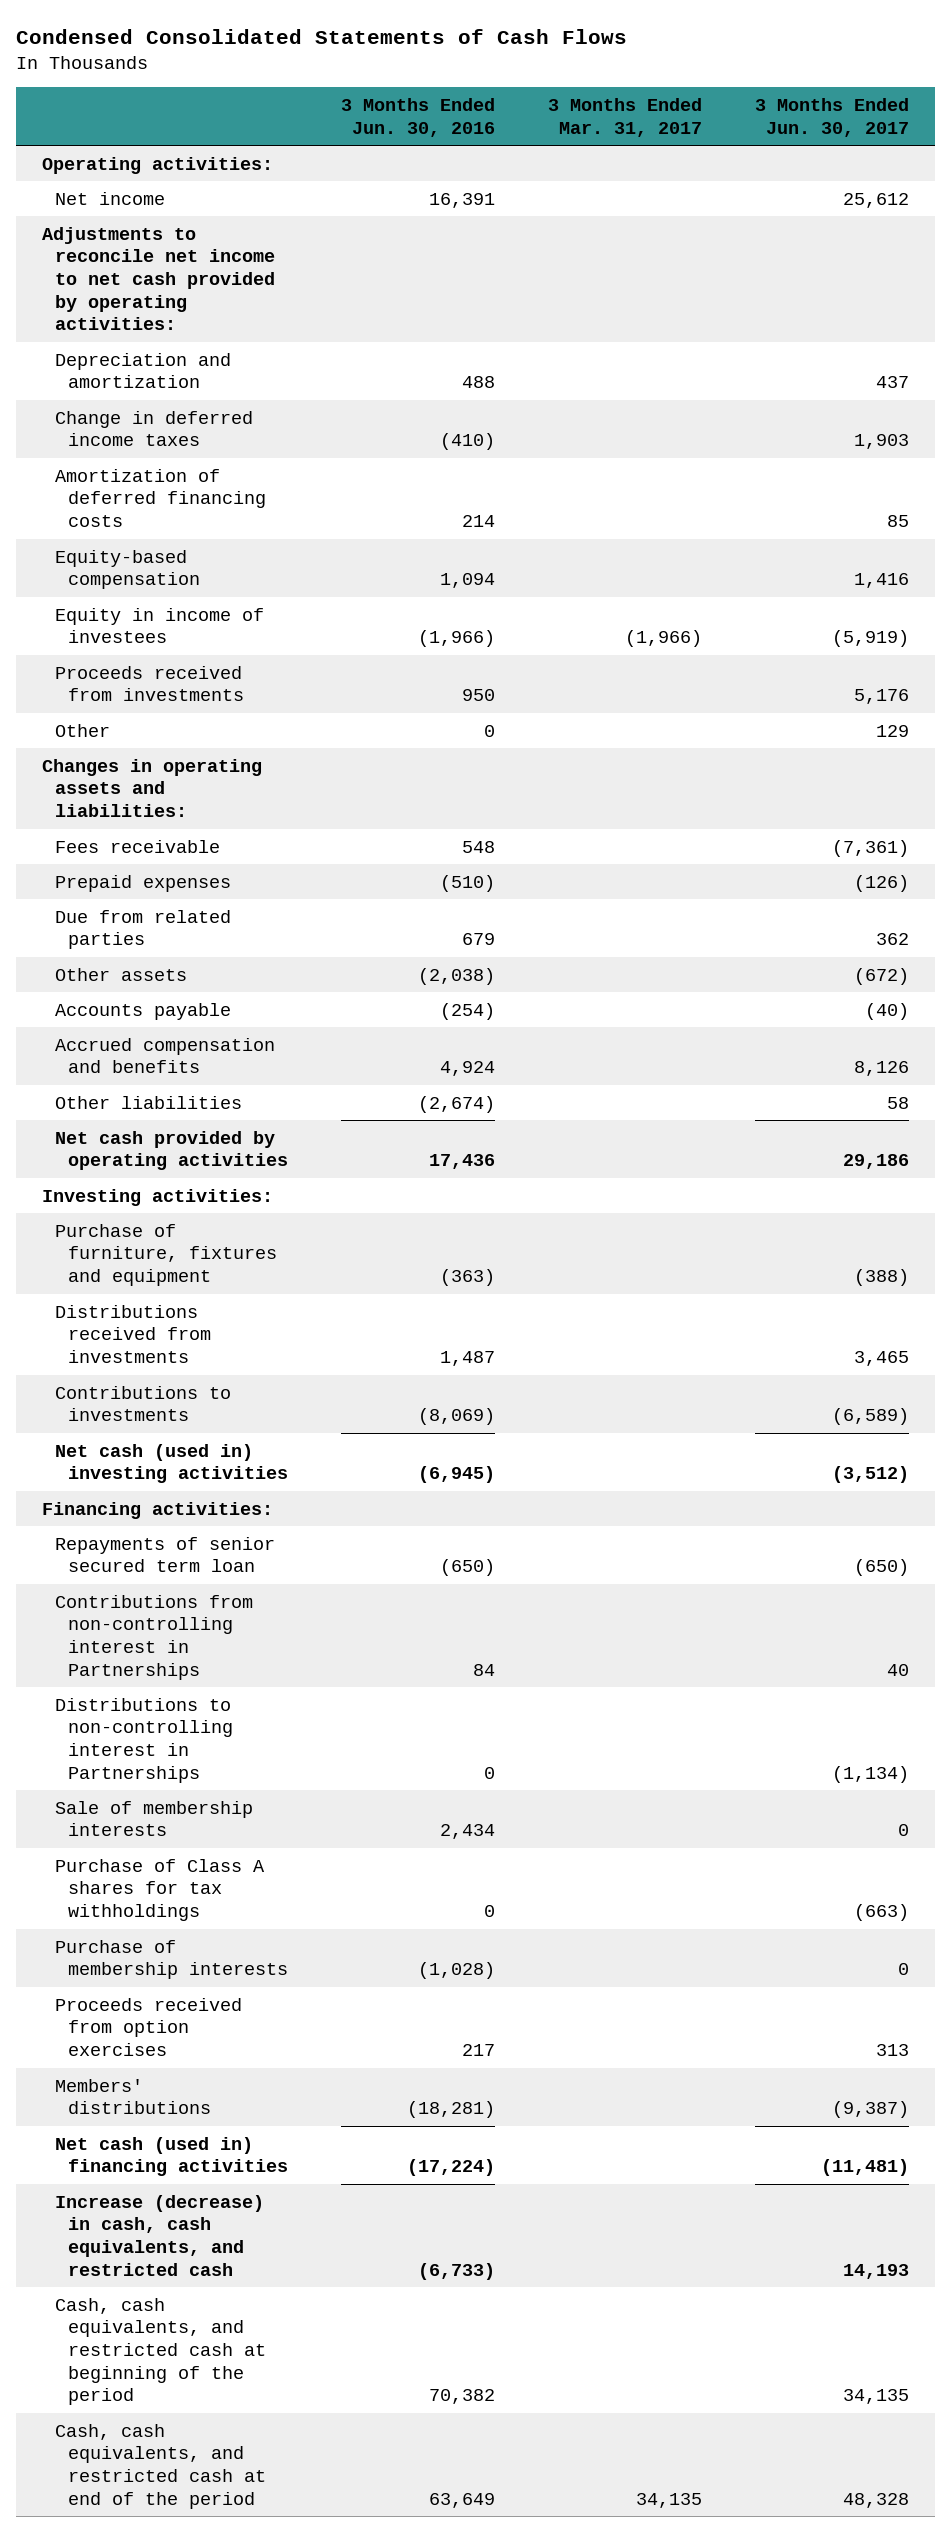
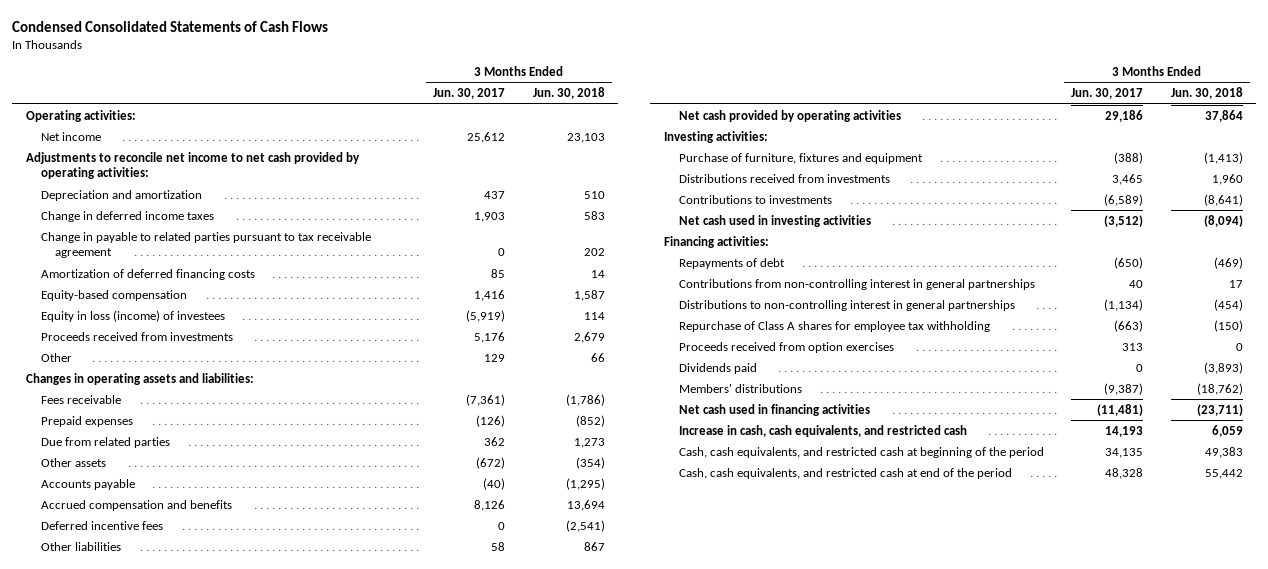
- | 3 Months Ended Jun. 30, 2016 | 3 Months Ended Mar. 31, 2017 | 3 Months Ended Jun. 30, 2017
+ | 3 Months Ended Jun. 30, 2017 | 3 Months Ended Jun. 30, 2018
+ Change in payable to related parties pursuant to tax receivable agreement | 0 | 202
- Equity in income of investees | (1,966) | (1,966) | (5,919)
+ Equity in loss (income) of investees | (5,919) | 114
+ Deferred incentive fees | 0 | (2,541)
- Net cash (used in) investing activities | (6,945) | | (3,512)
+ Net cash used in investing activities | (3,512) | (8,094)
- Repayments of senior secured term loan | (650) | | (650)
- Contributions from non-controlling interest in Partnerships | 84 | | 40
- Distributions to non-controlling interest in Partnerships | 0 | | (1,134)
- Sale of membership interests | 2,434 | | 0
- Purchase of Class A shares for tax withholdings | 0 | | (663)
- Purchase of membership interests | (1,028) | | 0
+ Repayments of debt | (650) | (469)
+ Contributions from non-controlling interest in general partnerships | 40 | 17
+ Distributions to non-controlling interest in general partnerships | (1,134) | (454)
+ Repurchase of Class A shares for employee tax withholding | (663) | (150)
+ Dividends paid | 0 | (3,893)
- Net cash (used in) financing activities | (17,224) | | (11,481)
- Increase (decrease) in cash, cash equivalents, and restricted cash | (6,733) | | 14,193
+ Net cash used in financing activities | (11,481) | (23,711)
+ Increase in cash, cash equivalents, and restricted cash | 14,193 | 6,059

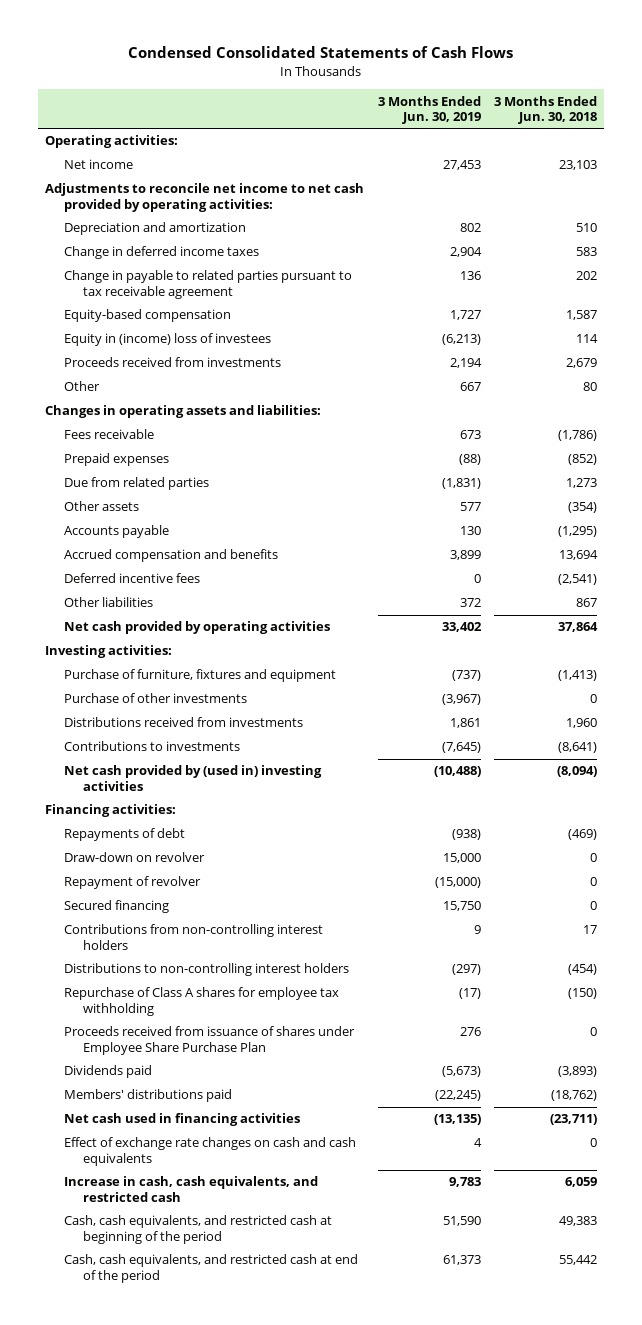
- | 3 Months Ended Jun. 30, 2017 | 3 Months Ended Jun. 30, 2018
+ | 3 Months Ended Jun. 30, 2019 | 3 Months Ended Jun. 30, 2018
- Amortization of deferred financing costs | 85 | 14
- Equity in loss (income) of investees | (5,919) | 114
+ Equity in (income) loss of investees | (6,213) | 114
- Other | 129 | 66
+ Other | 667 | 80
+ Purchase of other investments | (3,967) | 0
- Net cash used in investing activities | (3,512) | (8,094)
+ Net cash provided by (used in) investing activities | (10,488) | (8,094)
- Contributions from non-controlling interest in general partnerships | 40 | 17
- Distributions to non-controlling interest in general partnerships | (1,134) | (454)
+ Draw-down on revolver | 15,000 | 0
+ Repayment of revolver | (15,000) | 0
+ Secured financing | 15,750 | 0
+ Contributions from non-controlling interest holders | 9 | 17
+ Distributions to non-controlling interest holders | (297) | (454)
- Proceeds received from option exercises | 313 | 0
+ Proceeds received from issuance of shares under Employee Share Purchase Plan | 276 | 0
- Members' distributions | (9,387) | (18,762)
+ Members' distributions paid | (22,245) | (18,762)
+ Effect of exchange rate changes on cash and cash equivalents | 4 | 0

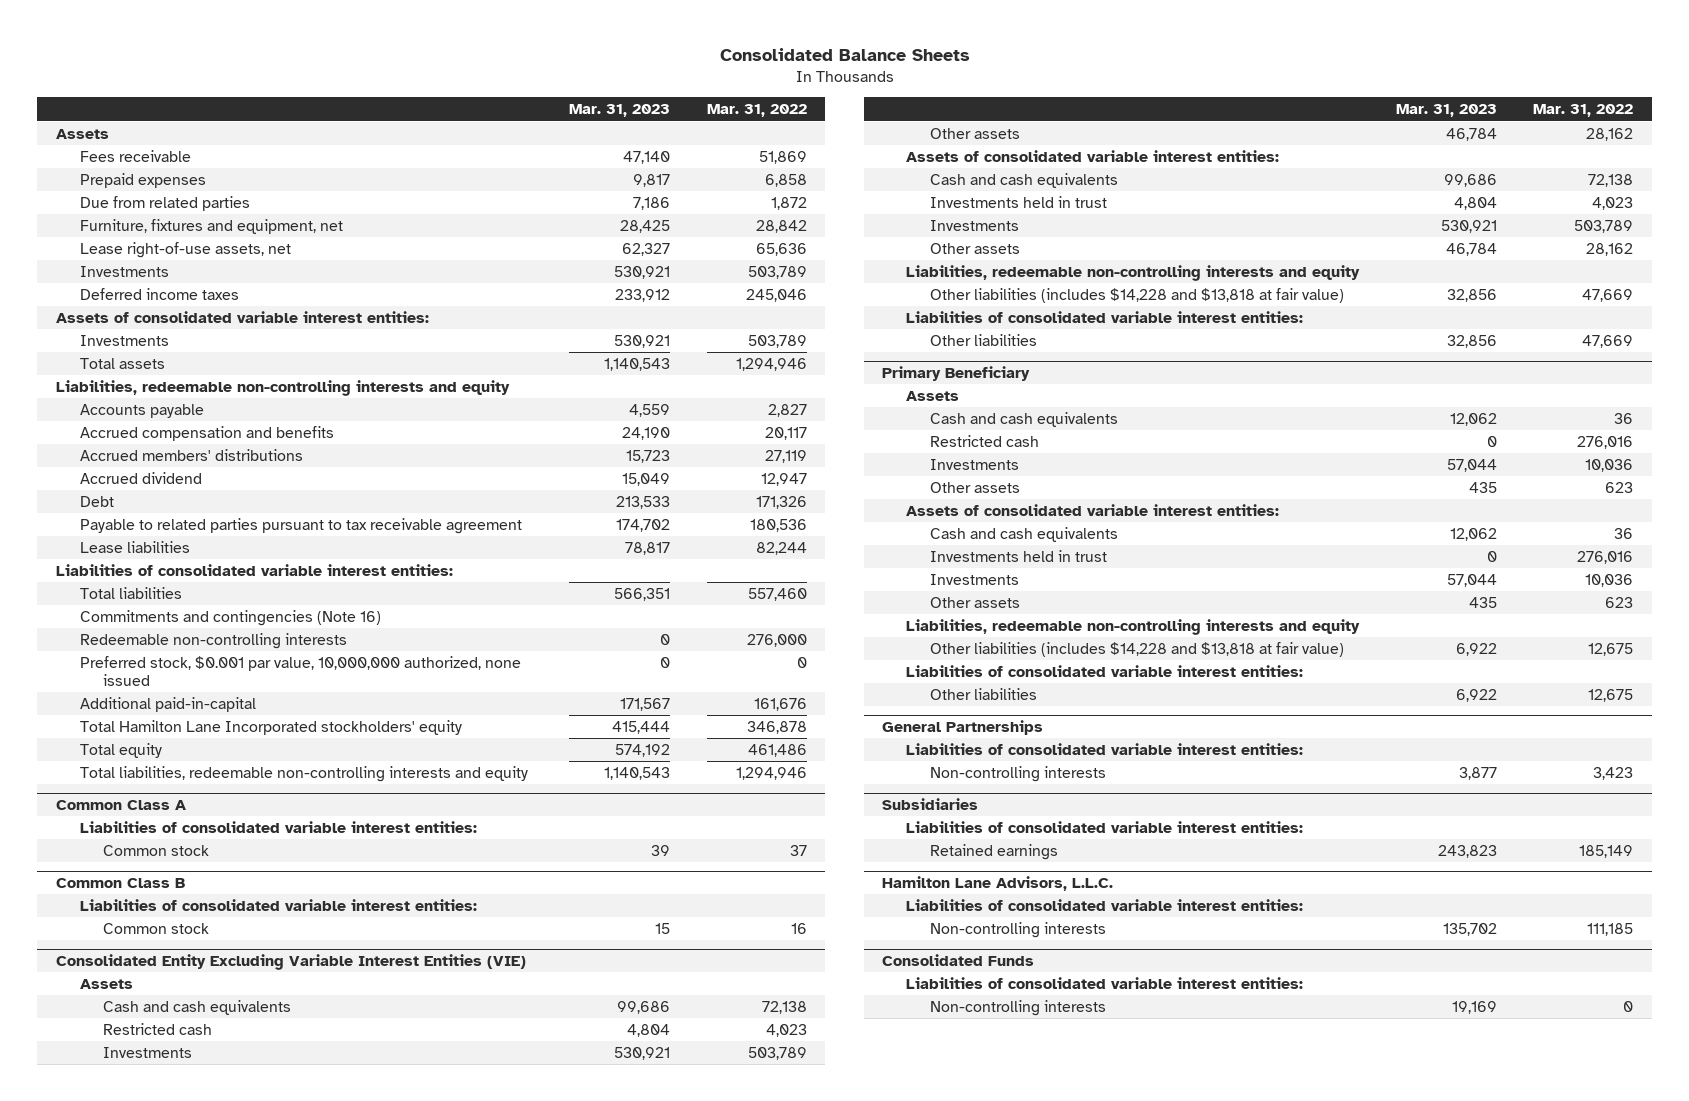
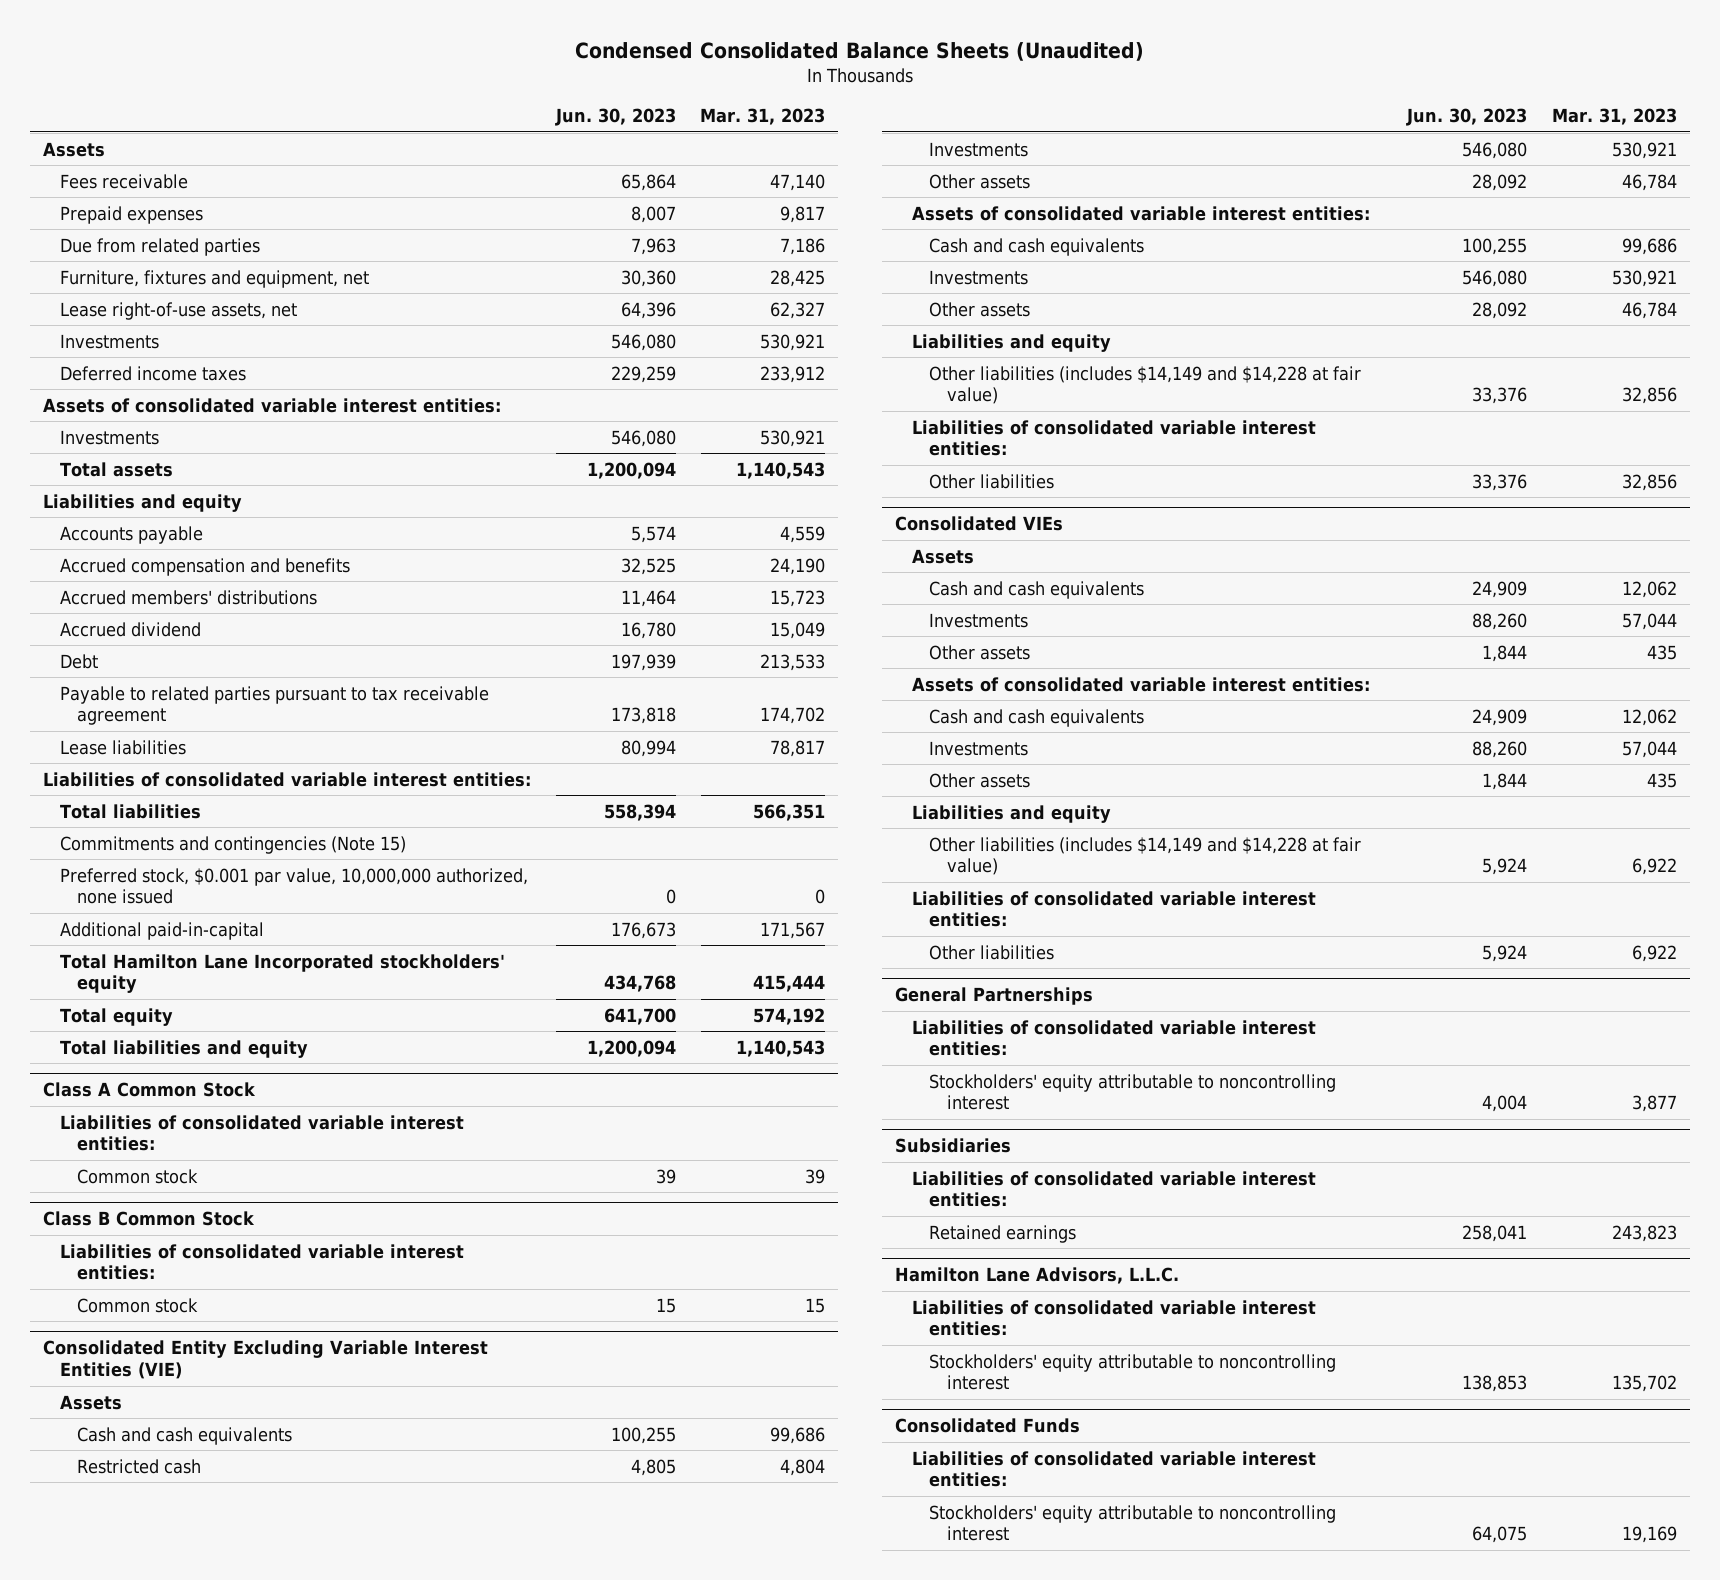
- Consolidated Balance Sheets
+ Condensed Consolidated Balance Sheets (Unaudited)
- | Mar. 31, 2023 | Mar. 31, 2022
+ | Jun. 30, 2023 | Mar. 31, 2023
- Liabilities, redeemable non-controlling interests and equity
+ Liabilities and equity
- Commitments and contingencies (Note 16)
- Redeemable non-controlling interests | 0 | 276,000
+ Commitments and contingencies (Note 15)
- Total liabilities, redeemable non-controlling interests and equity | 1,140,543 | 1,294,946
- Common Class A
+ Total liabilities and equity | 1,200,094 | 1,140,543
+ Class A Common Stock
- Common Class B
+ Class B Common Stock
@ Consolidated Entity Excluding Variable Interest Entities (VIE)
- Investments held in trust | 4,804 | 4,023
- Liabilities, redeemable non-controlling interests and equity
- Other liabilities (includes $14,228 and $13,818 at fair value) | 32,856 | 47,669
+ Liabilities and equity
+ Other liabilities (includes $14,149 and $14,228 at fair value) | 33,376 | 32,856
- Primary Beneficiary
+ Consolidated VIEs
- Restricted cash | 0 | 276,016
- Investments held in trust | 0 | 276,016
- Liabilities, redeemable non-controlling interests and equity
- Other liabilities (includes $14,228 and $13,818 at fair value) | 6,922 | 12,675
+ Liabilities and equity
+ Other liabilities (includes $14,149 and $14,228 at fair value) | 5,924 | 6,922
@ General Partnerships
- Non-controlling interests | 3,877 | 3,423
+ Stockholders' equity attributable to noncontrolling interest | 4,004 | 3,877
@ Hamilton Lane Advisors, L.L.C.
- Non-controlling interests | 135,702 | 111,185
+ Stockholders' equity attributable to noncontrolling interest | 138,853 | 135,702
@ Consolidated Funds
- Non-controlling interests | 19,169 | 0
+ Stockholders' equity attributable to noncontrolling interest | 64,075 | 19,169

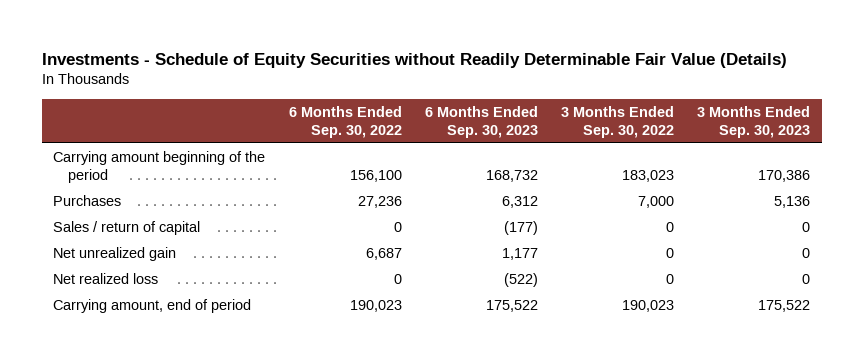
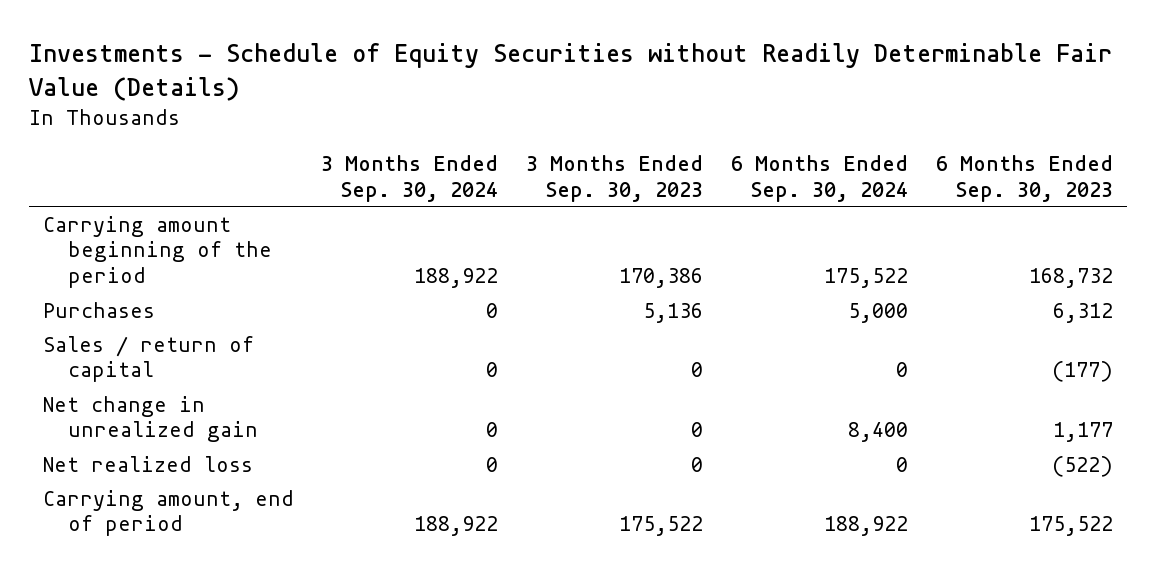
- | 6 Months Ended Sep. 30, 2022 | 6 Months Ended Sep. 30, 2023 | 3 Months Ended Sep. 30, 2022 | 3 Months Ended Sep. 30, 2023
+ | 3 Months Ended Sep. 30, 2024 | 3 Months Ended Sep. 30, 2023 | 6 Months Ended Sep. 30, 2024 | 6 Months Ended Sep. 30, 2023
- Net unrealized gain | 6,687 | 1,177 | 0 | 0
+ Net change in unrealized gain | 0 | 0 | 8,400 | 1,177

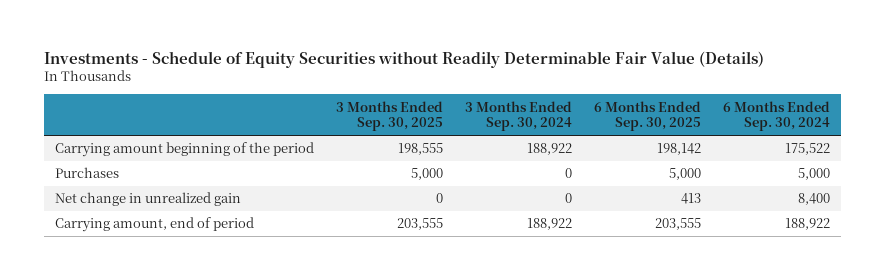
- | 3 Months Ended Sep. 30, 2024 | 3 Months Ended Sep. 30, 2023 | 6 Months Ended Sep. 30, 2024 | 6 Months Ended Sep. 30, 2023
+ | 3 Months Ended Sep. 30, 2025 | 3 Months Ended Sep. 30, 2024 | 6 Months Ended Sep. 30, 2025 | 6 Months Ended Sep. 30, 2024
- Sales / return of capital | 0 | 0 | 0 | (177)
- Net realized loss | 0 | 0 | 0 | (522)

